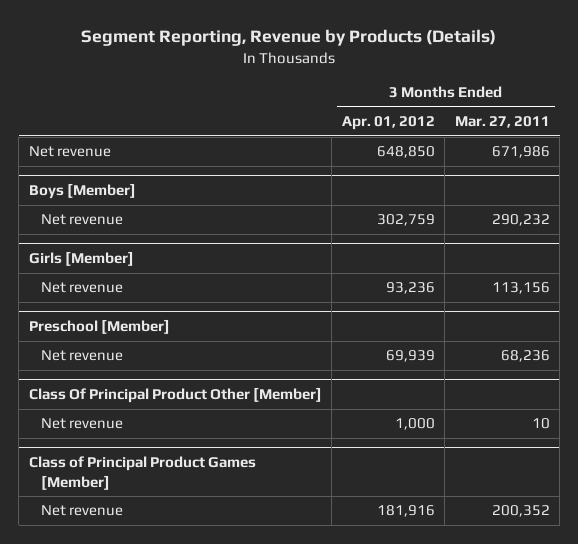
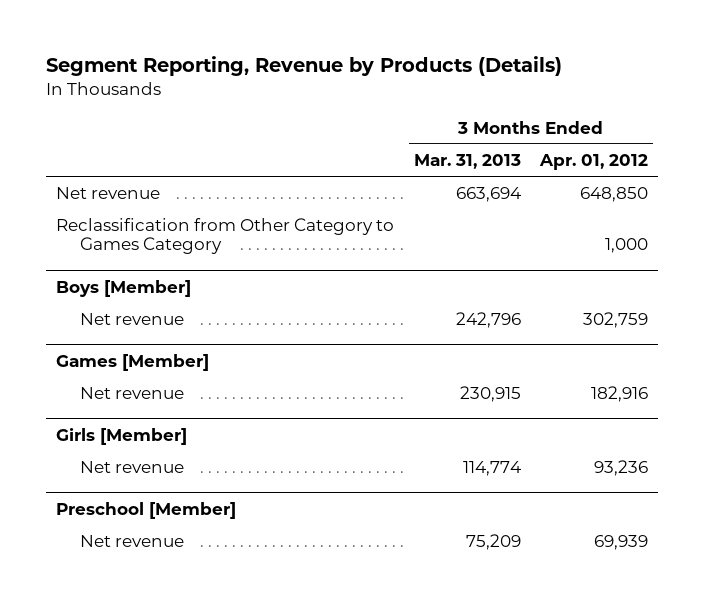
- | 3 Months Ended Apr. 01, 2012 | 3 Months Ended Mar. 27, 2011
+ | 3 Months Ended Mar. 31, 2013 | 3 Months Ended Apr. 01, 2012
+ Reclassification from Other Category to Games Category | | 1,000
+ Games [Member]
+ Net revenue | 230,915 | 182,916
- Class Of Principal Product Other [Member]
- Net revenue | 1,000 | 10
- Class of Principal Product Games [Member]
- Net revenue | 181,916 | 200,352

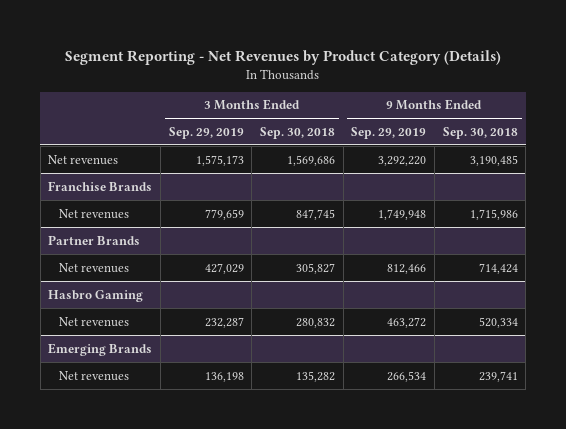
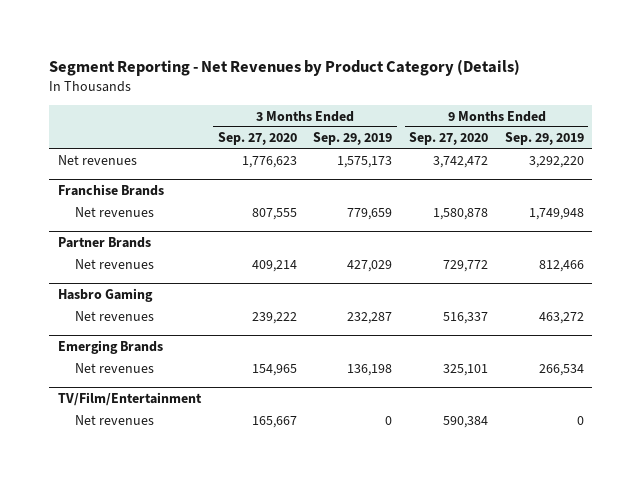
- | 3 Months Ended Sep. 29, 2019 | 3 Months Ended Sep. 30, 2018 | 9 Months Ended Sep. 29, 2019 | 9 Months Ended Sep. 30, 2018
+ | 3 Months Ended Sep. 27, 2020 | 3 Months Ended Sep. 29, 2019 | 9 Months Ended Sep. 27, 2020 | 9 Months Ended Sep. 29, 2019
+ TV/Film/Entertainment
+ Net revenues | 165,667 | 0 | 590,384 | 0

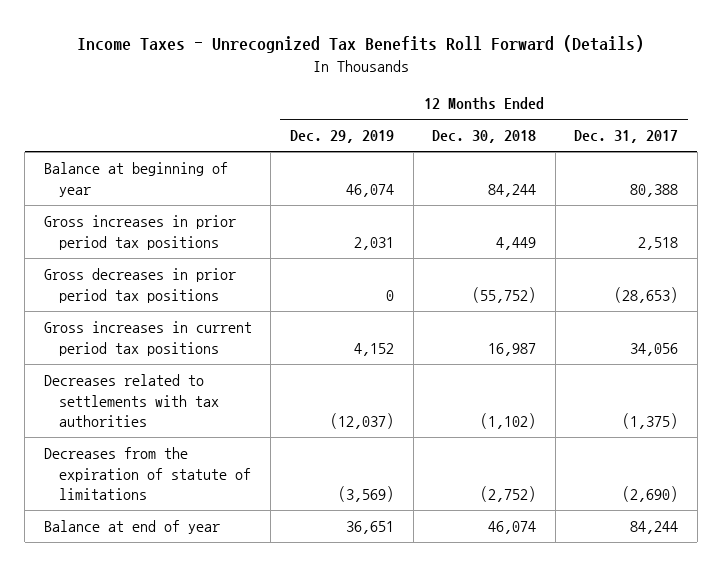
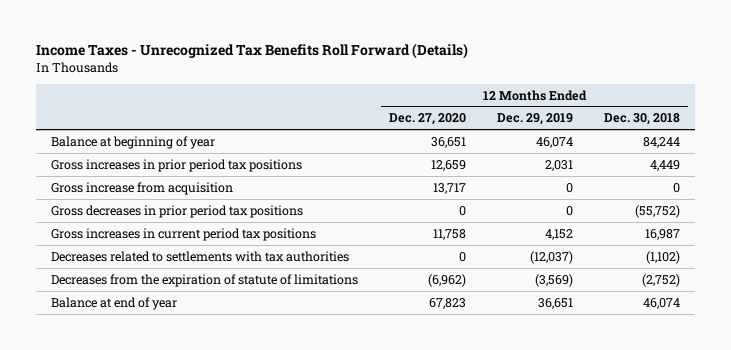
- | 12 Months Ended Dec. 29, 2019 | 12 Months Ended Dec. 30, 2018 | 12 Months Ended Dec. 31, 2017
+ | 12 Months Ended Dec. 27, 2020 | 12 Months Ended Dec. 29, 2019 | 12 Months Ended Dec. 30, 2018
+ Gross increase from acquisition | 13,717 | 0 | 0

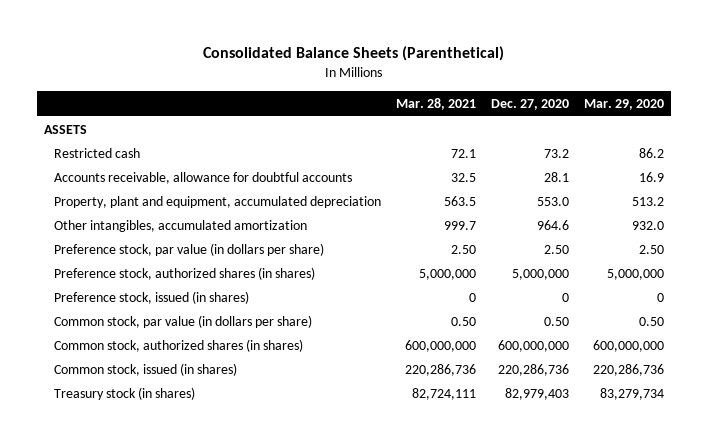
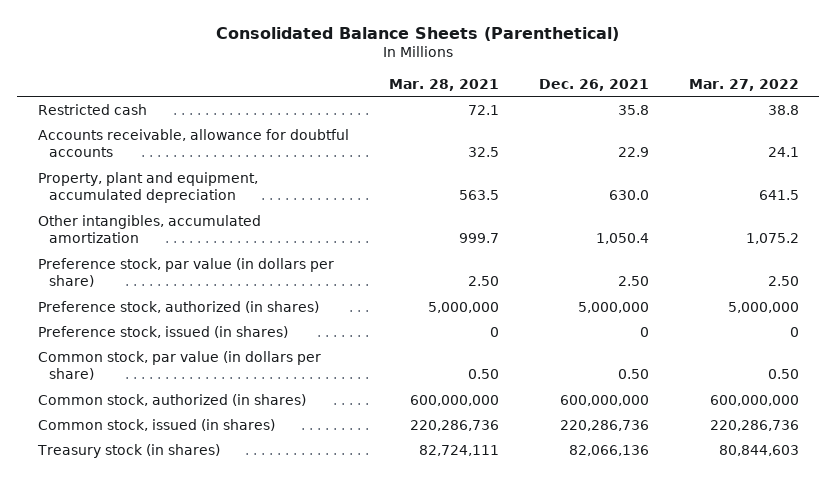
- | Mar. 28, 2021 | Dec. 27, 2020 | Mar. 29, 2020
+ | Mar. 28, 2021 | Dec. 26, 2021 | Mar. 27, 2022
- ASSETS
- Preference stock, authorized shares (in shares) | 5,000,000 | 5,000,000 | 5,000,000
+ Preference stock, authorized (in shares) | 5,000,000 | 5,000,000 | 5,000,000
- Common stock, authorized shares (in shares) | 600,000,000 | 600,000,000 | 600,000,000
+ Common stock, authorized (in shares) | 600,000,000 | 600,000,000 | 600,000,000

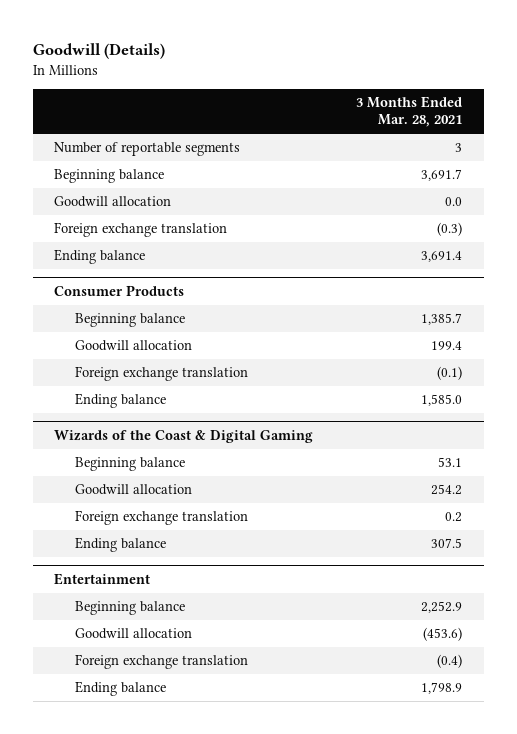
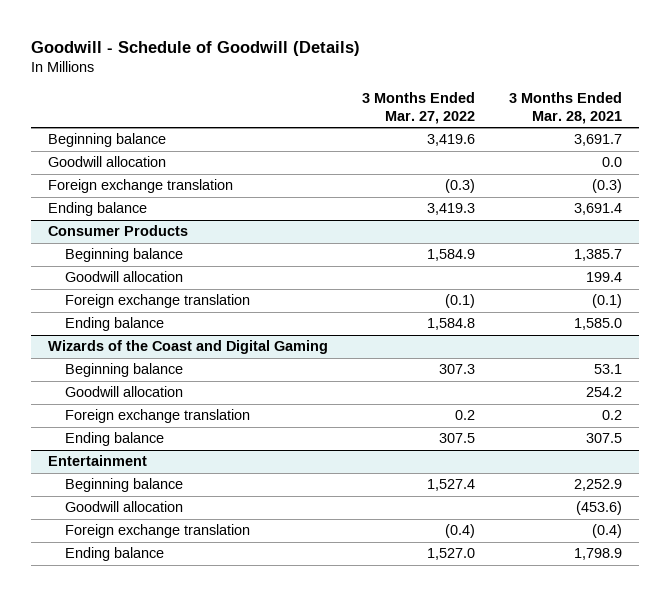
- Goodwill (Details)
+ Goodwill - Schedule of Goodwill (Details)
- | 3 Months Ended Mar. 28, 2021
+ | 3 Months Ended Mar. 27, 2022 | 3 Months Ended Mar. 28, 2021
- Number of reportable segments | 3
- Wizards of the Coast & Digital Gaming
+ Wizards of the Coast and Digital Gaming

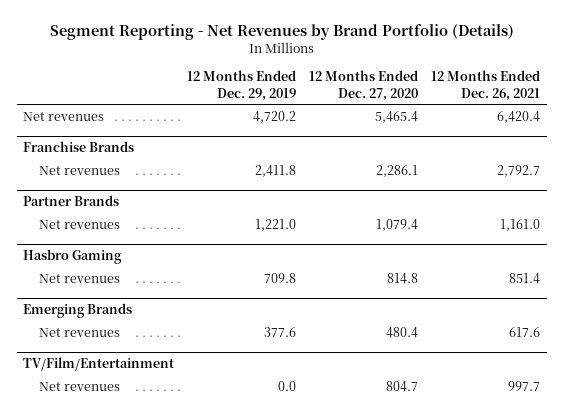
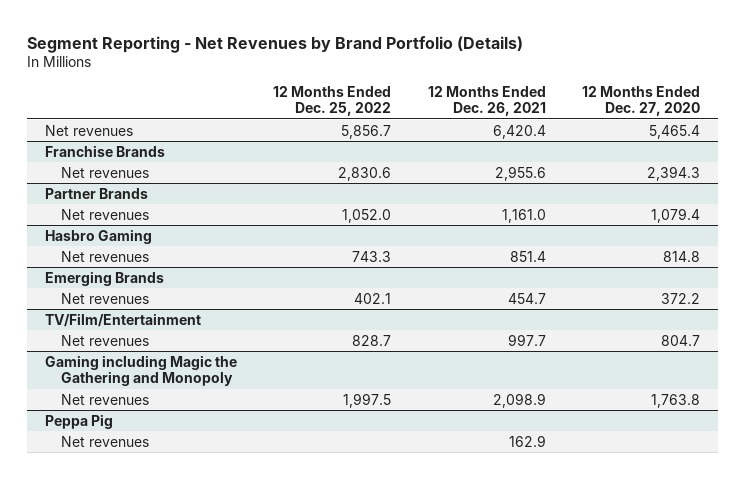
- | 12 Months Ended Dec. 29, 2019 | 12 Months Ended Dec. 27, 2020 | 12 Months Ended Dec. 26, 2021
+ | 12 Months Ended Dec. 25, 2022 | 12 Months Ended Dec. 26, 2021 | 12 Months Ended Dec. 27, 2020
@ Franchise Brands
- Net revenues | 2,411.8 | 2,286.1 | 2,792.7
+ Net revenues | 2,830.6 | 2,955.6 | 2,394.3
@ Emerging Brands
- Net revenues | 377.6 | 480.4 | 617.6
+ Net revenues | 402.1 | 454.7 | 372.2
+ Gaming including Magic the Gathering and Monopoly
+ Net revenues | 1,997.5 | 2,098.9 | 1,763.8
+ Peppa Pig
+ Net revenues | | 162.9 |

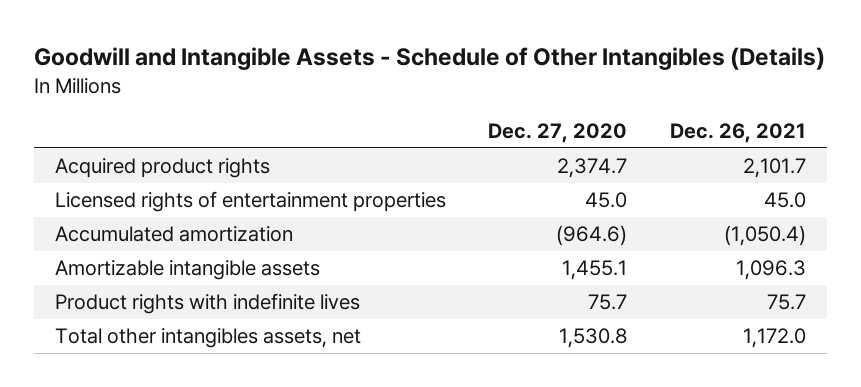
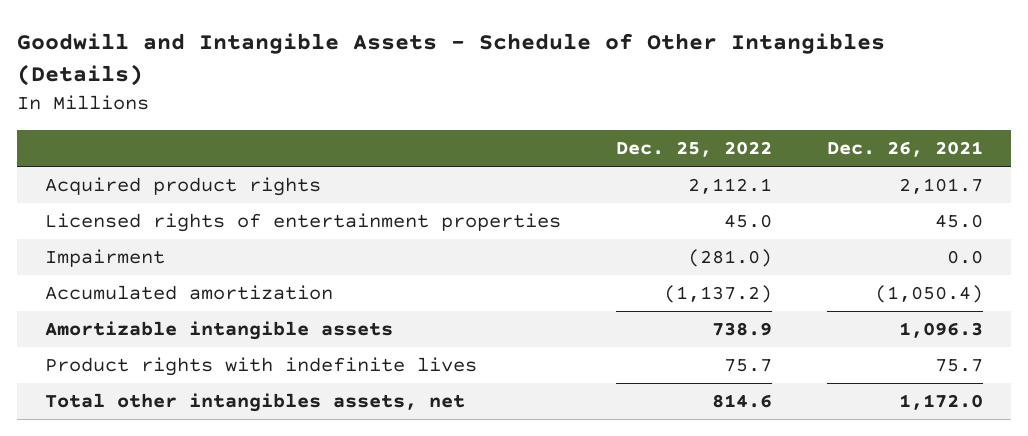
- | Dec. 27, 2020 | Dec. 26, 2021
+ | Dec. 25, 2022 | Dec. 26, 2021
+ Impairment | (281.0) | 0.0

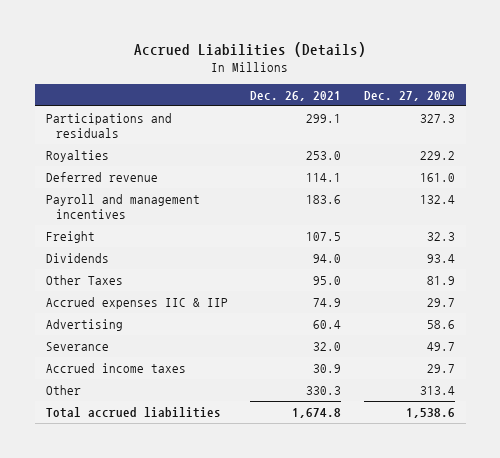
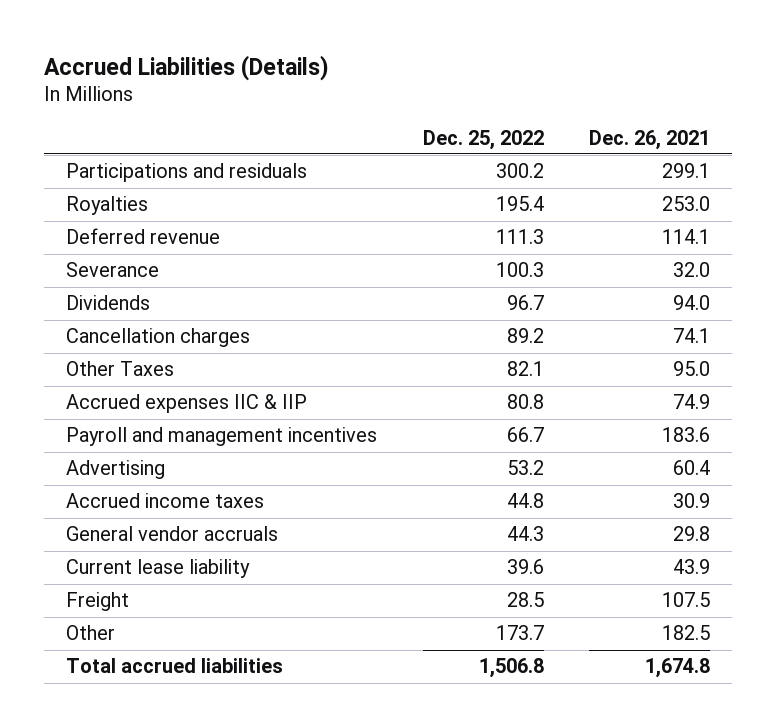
- | Dec. 26, 2021 | Dec. 27, 2020
+ | Dec. 25, 2022 | Dec. 26, 2021
moved up: Severance | 100.3 | 32.0
+ Cancellation charges | 89.2 | 74.1
moved down: Payroll and management incentives | 66.7 | 183.6
- Other | 330.3 | 313.4
+ General vendor accruals | 44.3 | 29.8
+ Current lease liability | 39.6 | 43.9
moved down: Freight | 28.5 | 107.5
+ Other | 173.7 | 182.5

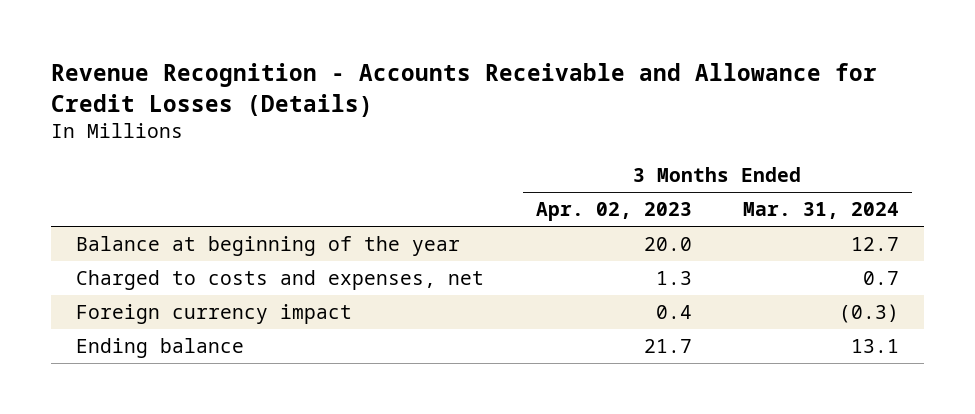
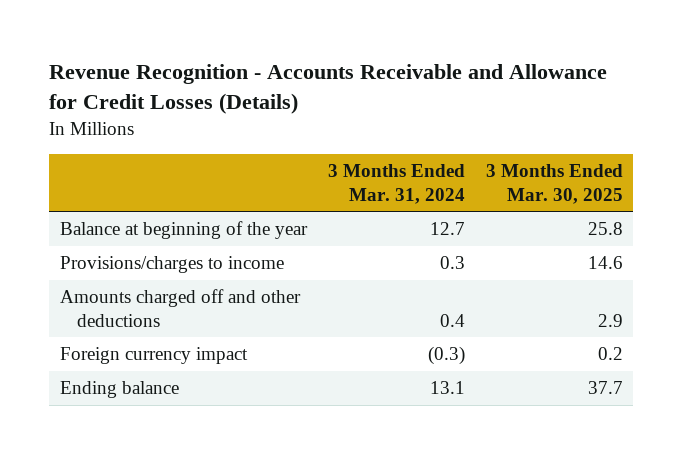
- | 3 Months Ended Apr. 02, 2023 | 3 Months Ended Mar. 31, 2024
+ | 3 Months Ended Mar. 31, 2024 | 3 Months Ended Mar. 30, 2025
- Charged to costs and expenses, net | 1.3 | 0.7
+ Provisions/charges to income | 0.3 | 14.6
+ Amounts charged off and other deductions | 0.4 | 2.9

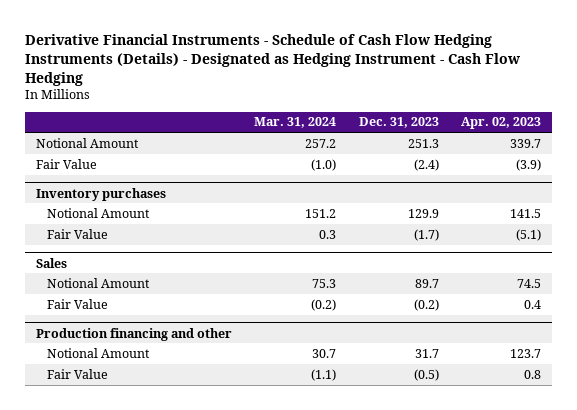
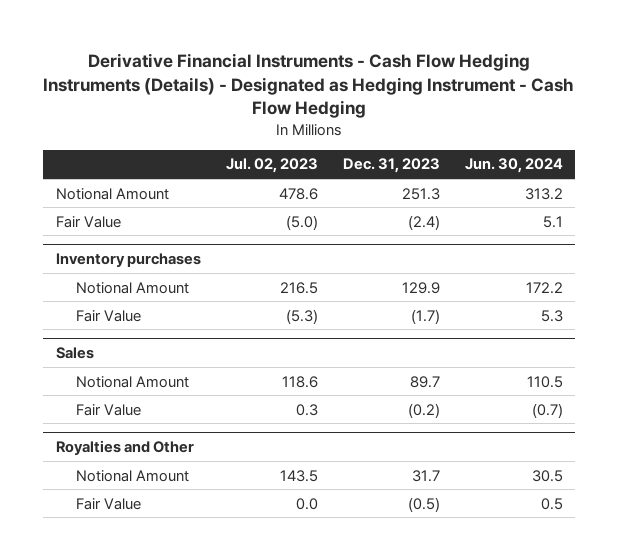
- Derivative Financial Instruments - Schedule of Cash Flow Hedging Instruments (Details) - Designated as Hedging Instrument - Cash Flow Hedging
+ Derivative Financial Instruments - Cash Flow Hedging Instruments (Details) - Designated as Hedging Instrument - Cash Flow Hedging
- | Mar. 31, 2024 | Dec. 31, 2023 | Apr. 02, 2023
+ | Jul. 02, 2023 | Dec. 31, 2023 | Jun. 30, 2024
- Production financing and other
+ Royalties and Other

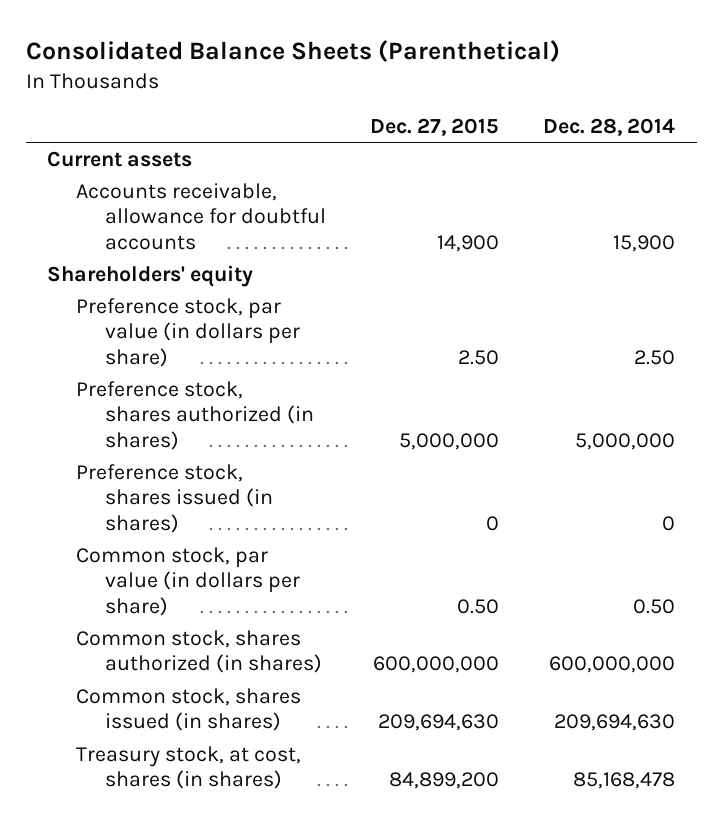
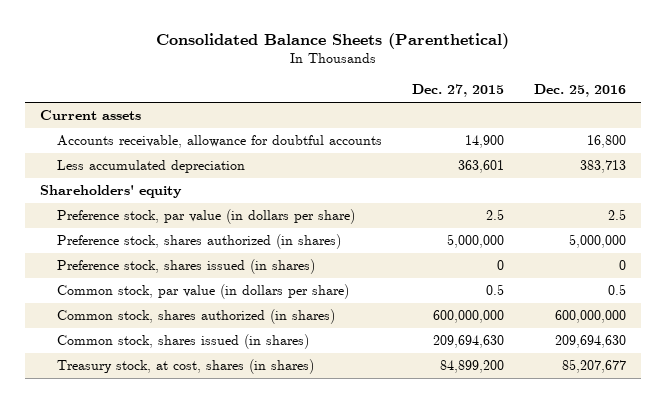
- | Dec. 27, 2015 | Dec. 28, 2014
+ | Dec. 27, 2015 | Dec. 25, 2016
+ Less accumulated depreciation | 363,601 | 383,713
- Preference stock, par value (in dollars per share) | 2.50 | 2.50
+ Preference stock, par value (in dollars per share) | 2.5 | 2.5
- Common stock, par value (in dollars per share) | 0.50 | 0.50
+ Common stock, par value (in dollars per share) | 0.5 | 0.5

